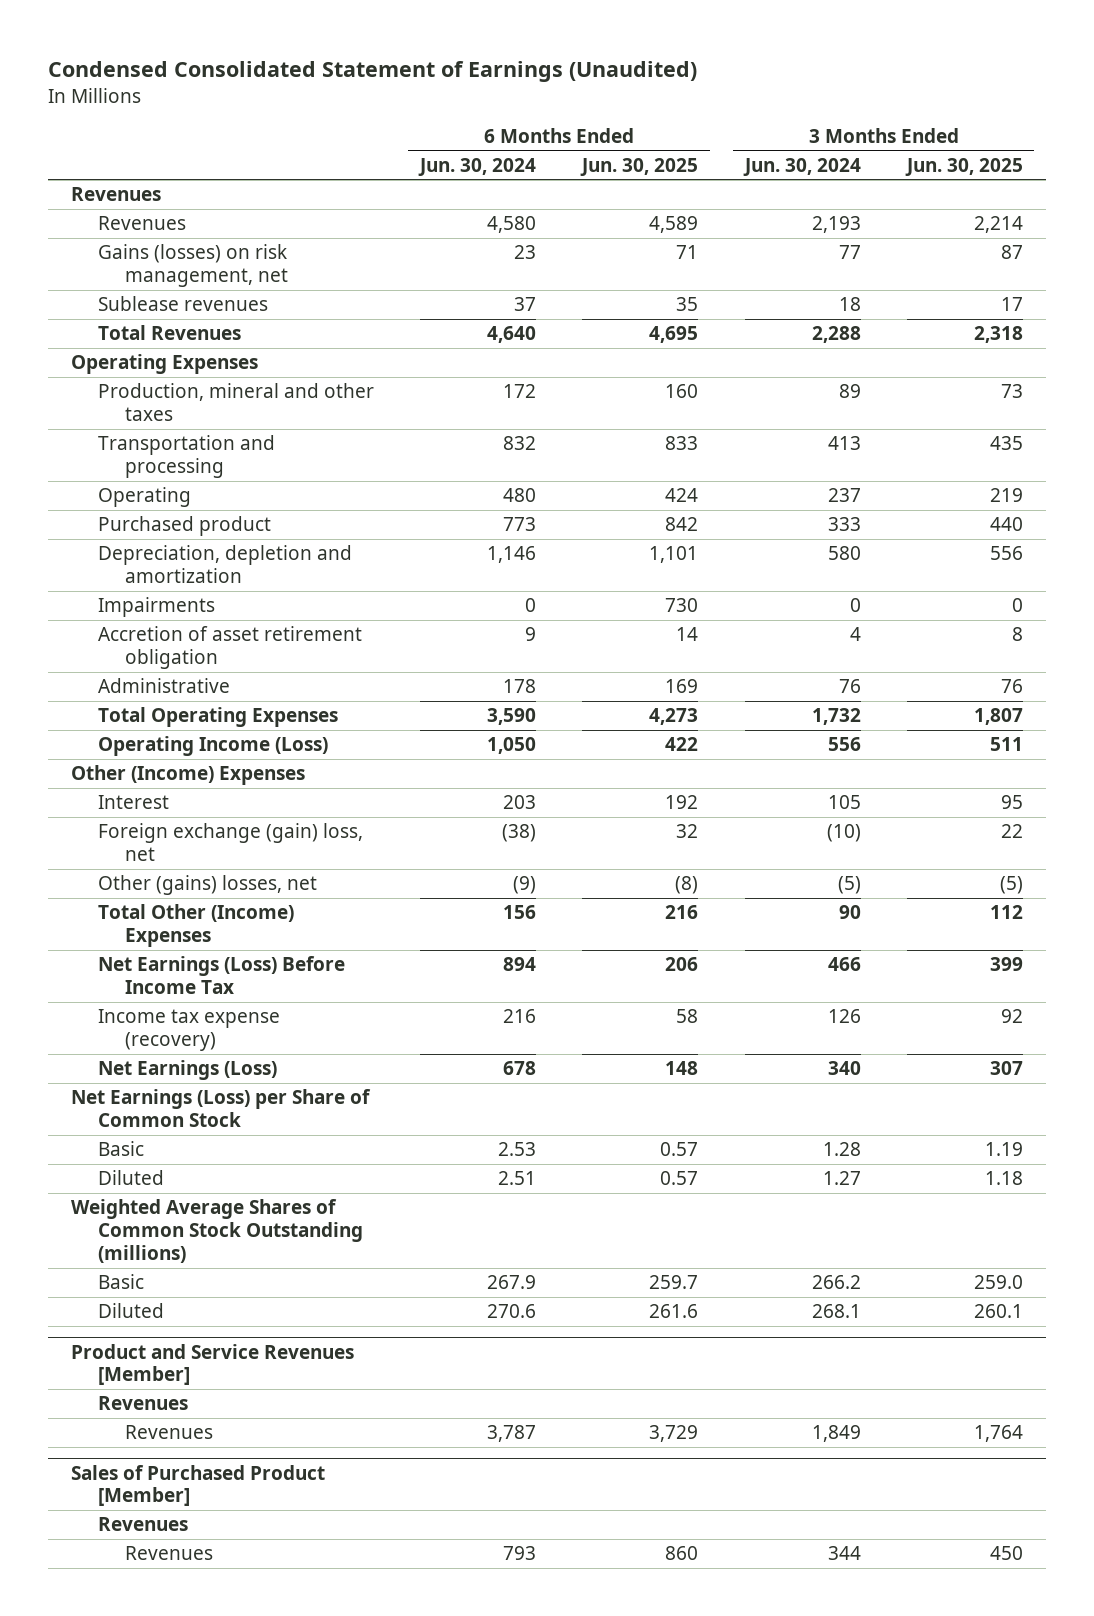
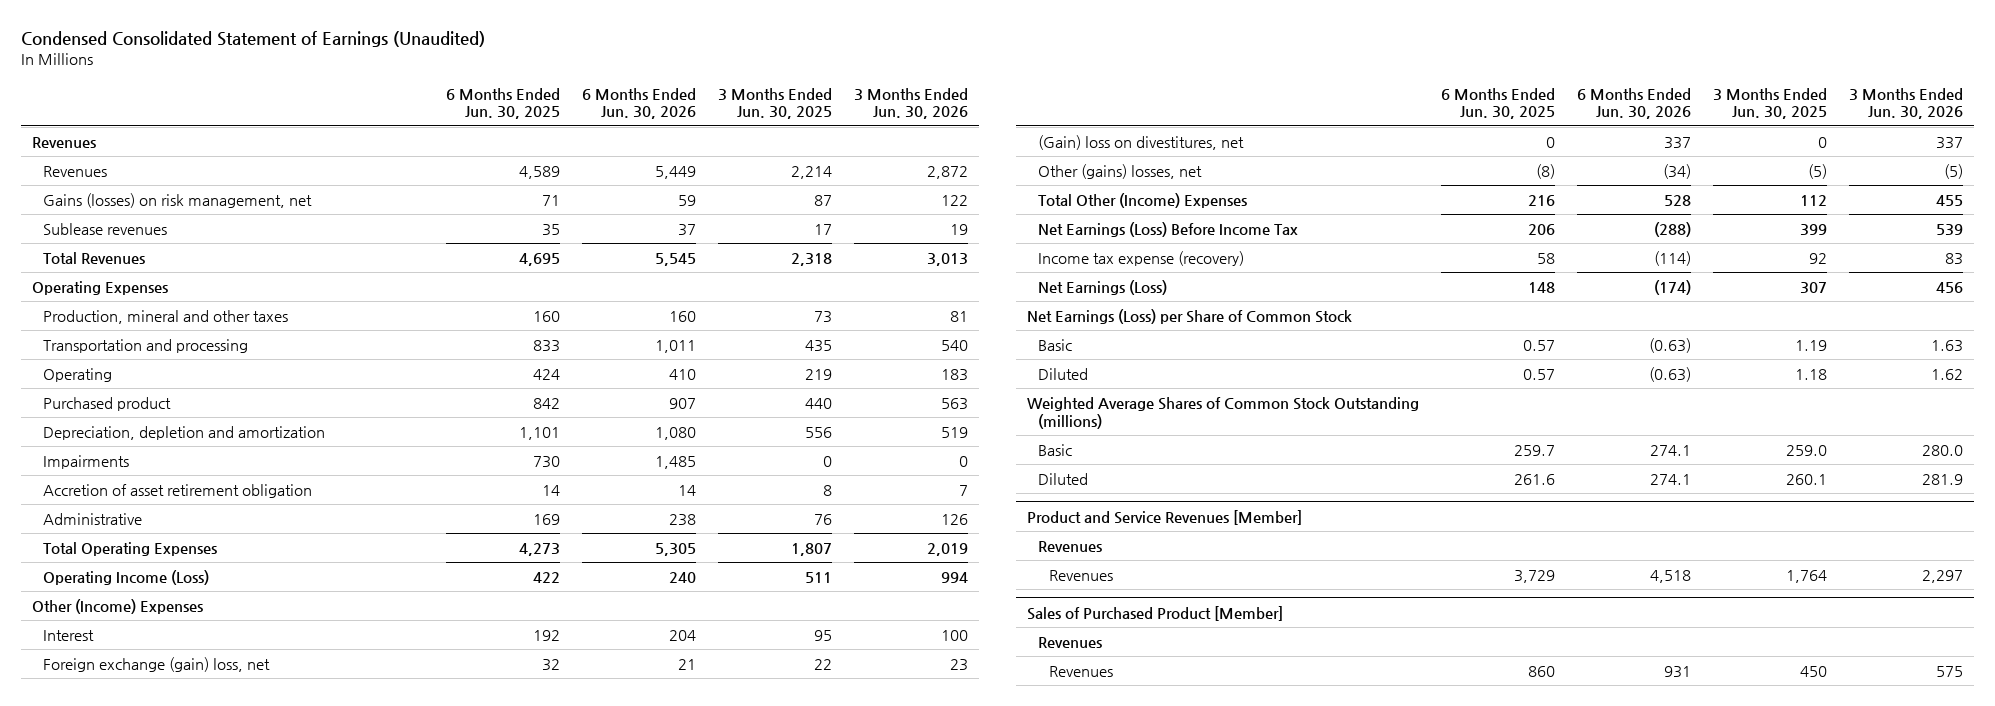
- | 6 Months Ended Jun. 30, 2024 | 6 Months Ended Jun. 30, 2025 | 3 Months Ended Jun. 30, 2024 | 3 Months Ended Jun. 30, 2025
+ | 6 Months Ended Jun. 30, 2025 | 6 Months Ended Jun. 30, 2026 | 3 Months Ended Jun. 30, 2025 | 3 Months Ended Jun. 30, 2026
+ (Gain) loss on divestitures, net | 0 | 337 | 0 | 337

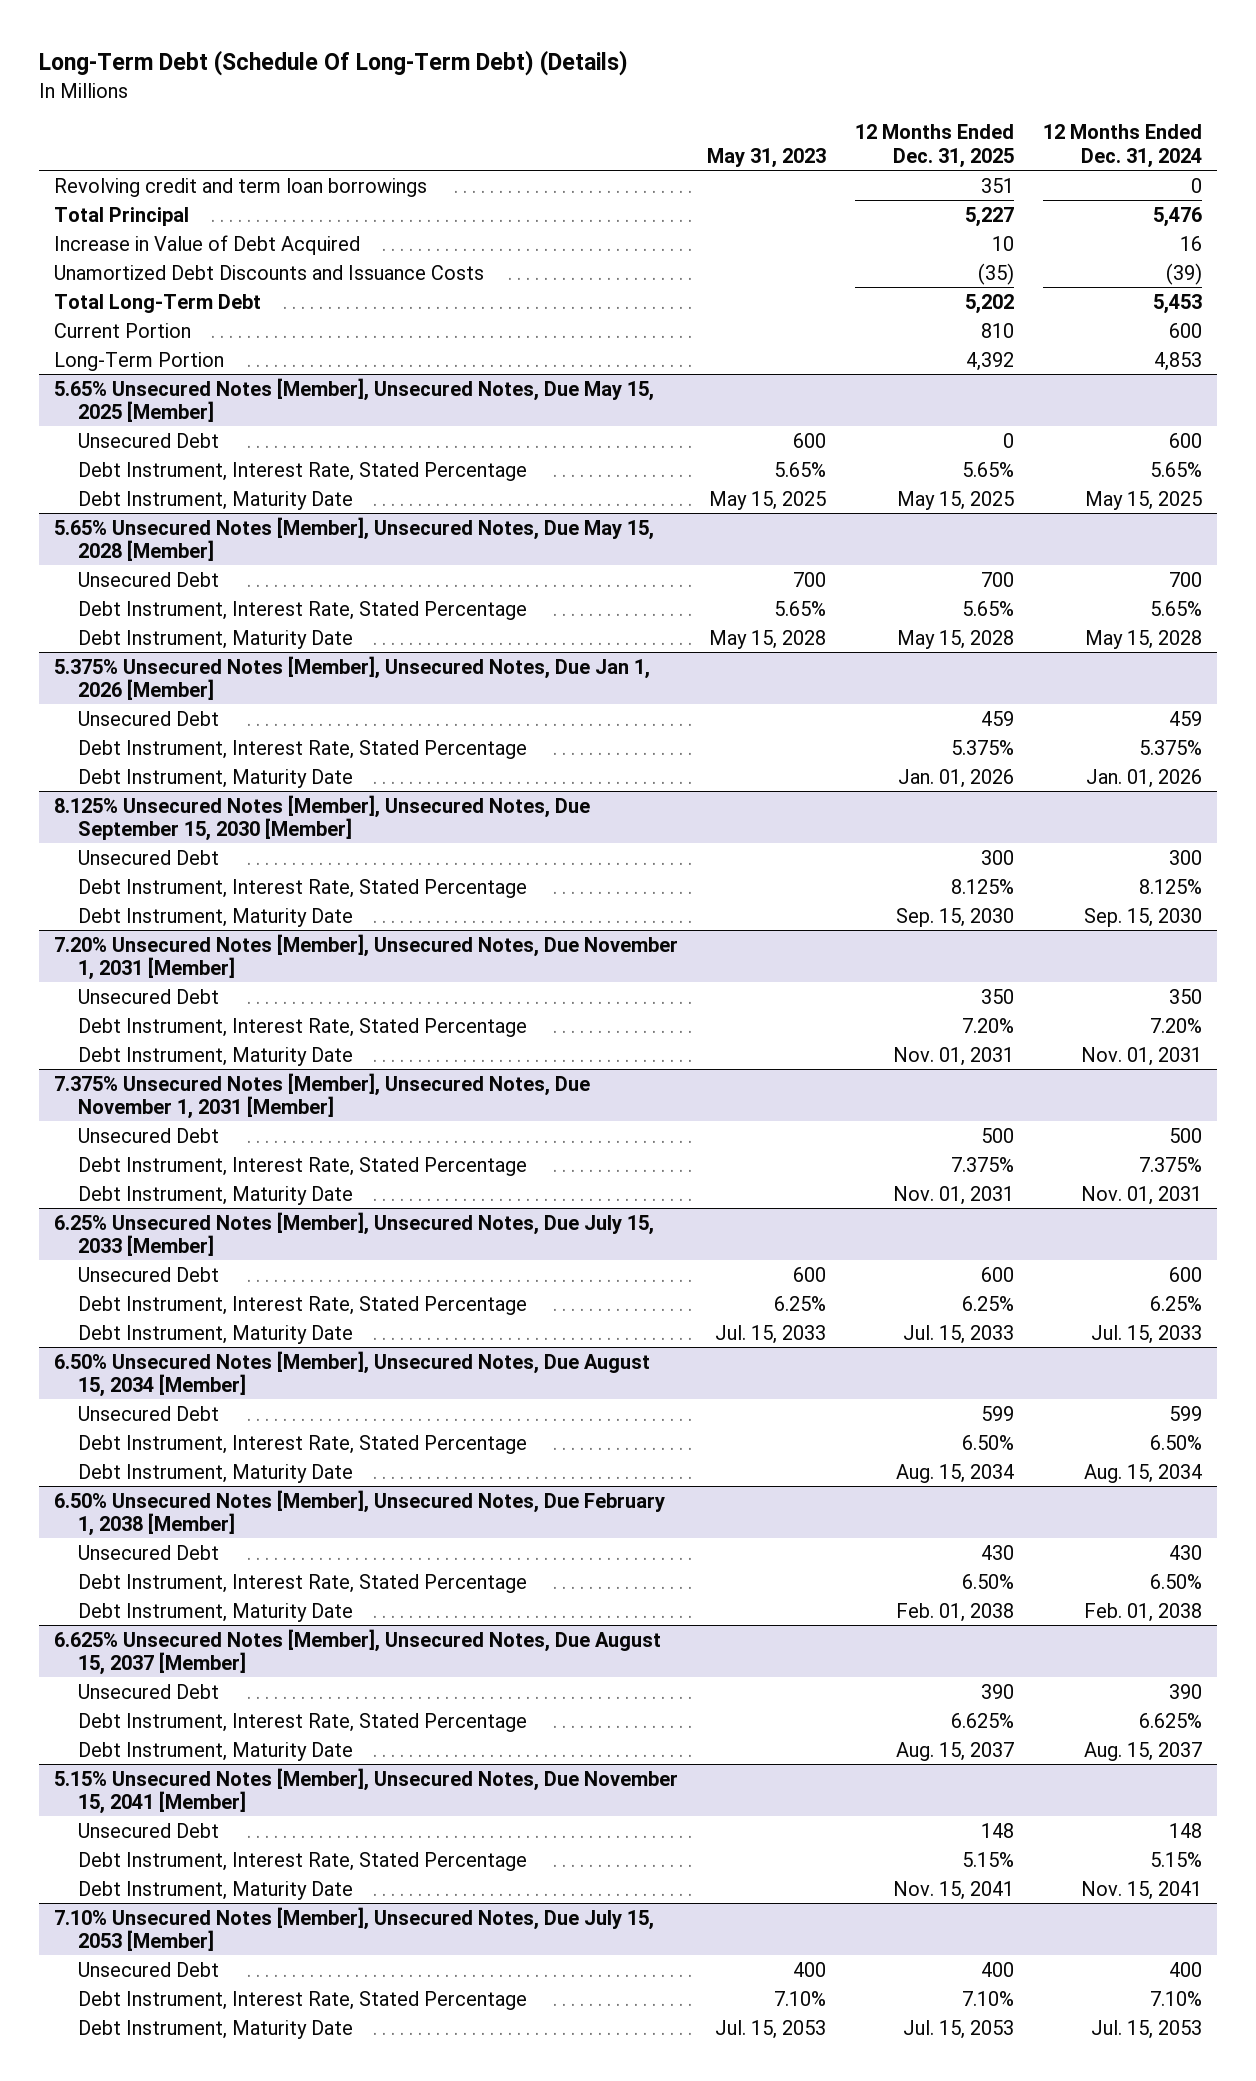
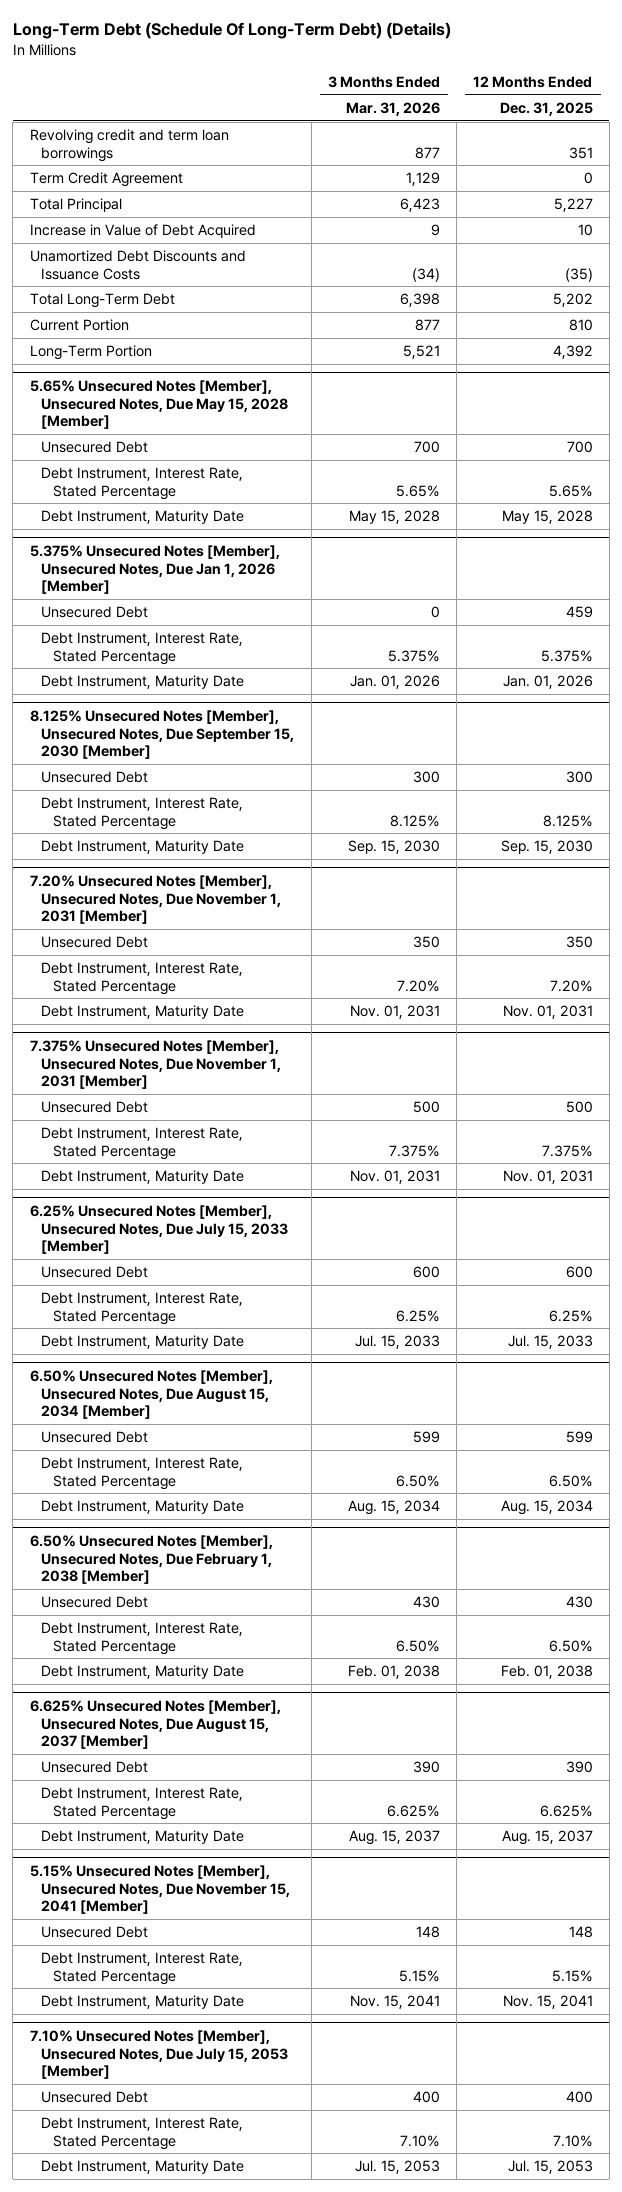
- | May 31, 2023 | 12 Months Ended Dec. 31, 2025 | 12 Months Ended Dec. 31, 2024
+ | 3 Months Ended Mar. 31, 2026 | 12 Months Ended Dec. 31, 2025
+ Term Credit Agreement | 1,129 | 0
- 5.65% Unsecured Notes [Member], Unsecured Notes, Due May 15, 2025 [Member]
- Unsecured Debt | 600 | 0 | 600
- Debt Instrument, Interest Rate, Stated Percentage | 5.65% | 5.65% | 5.65%
- Debt Instrument, Maturity Date | May 15, 2025 | May 15, 2025 | May 15, 2025

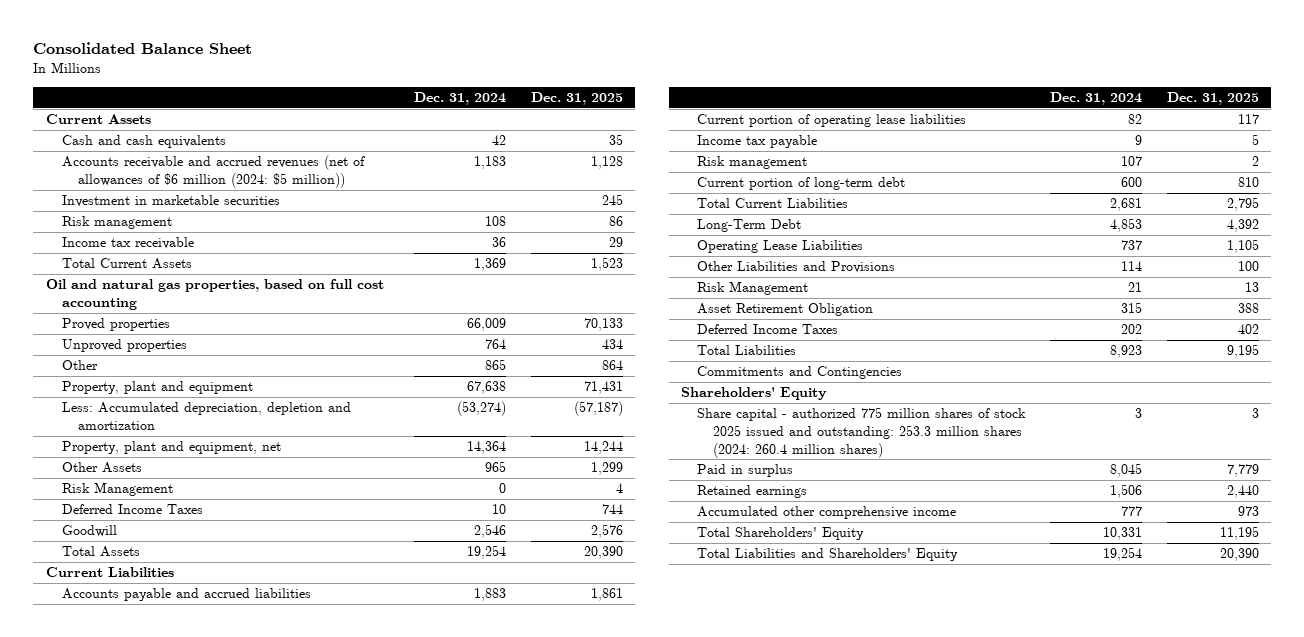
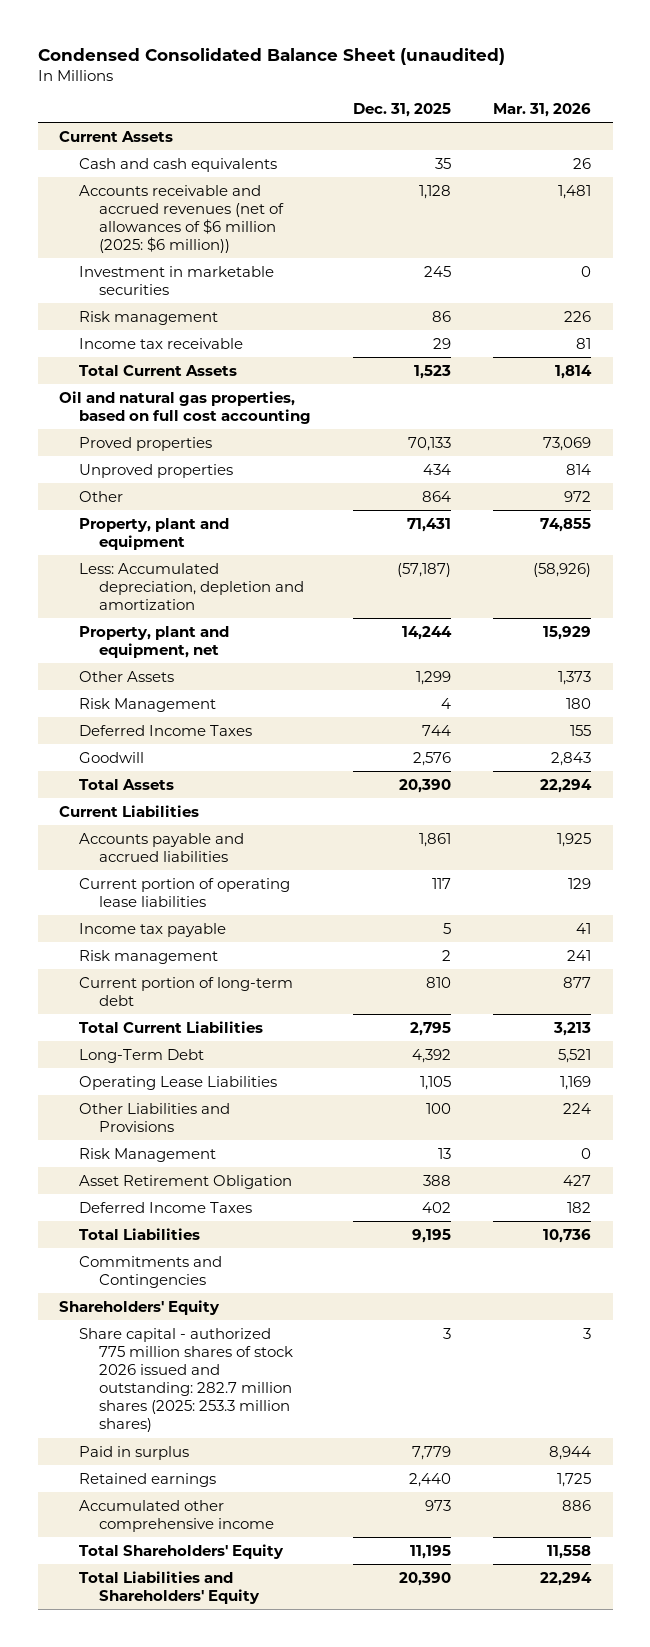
- Consolidated Balance Sheet
+ Condensed Consolidated Balance Sheet (unaudited)
- | Dec. 31, 2024 | Dec. 31, 2025
+ | Dec. 31, 2025 | Mar. 31, 2026
- Accounts receivable and accrued revenues (net of allowances of $6 million (2024: $5 million)) | 1,183 | 1,128
+ Accounts receivable and accrued revenues (net of allowances of $6 million (2025: $6 million)) | 1,128 | 1,481
- Share capital - authorized 775 million shares of stock 2025 issued and outstanding: 253.3 million shares (2024: 260.4 million shares) | 3 | 3
+ Share capital - authorized 775 million shares of stock 2026 issued and outstanding: 282.7 million shares (2025: 253.3 million shares) | 3 | 3

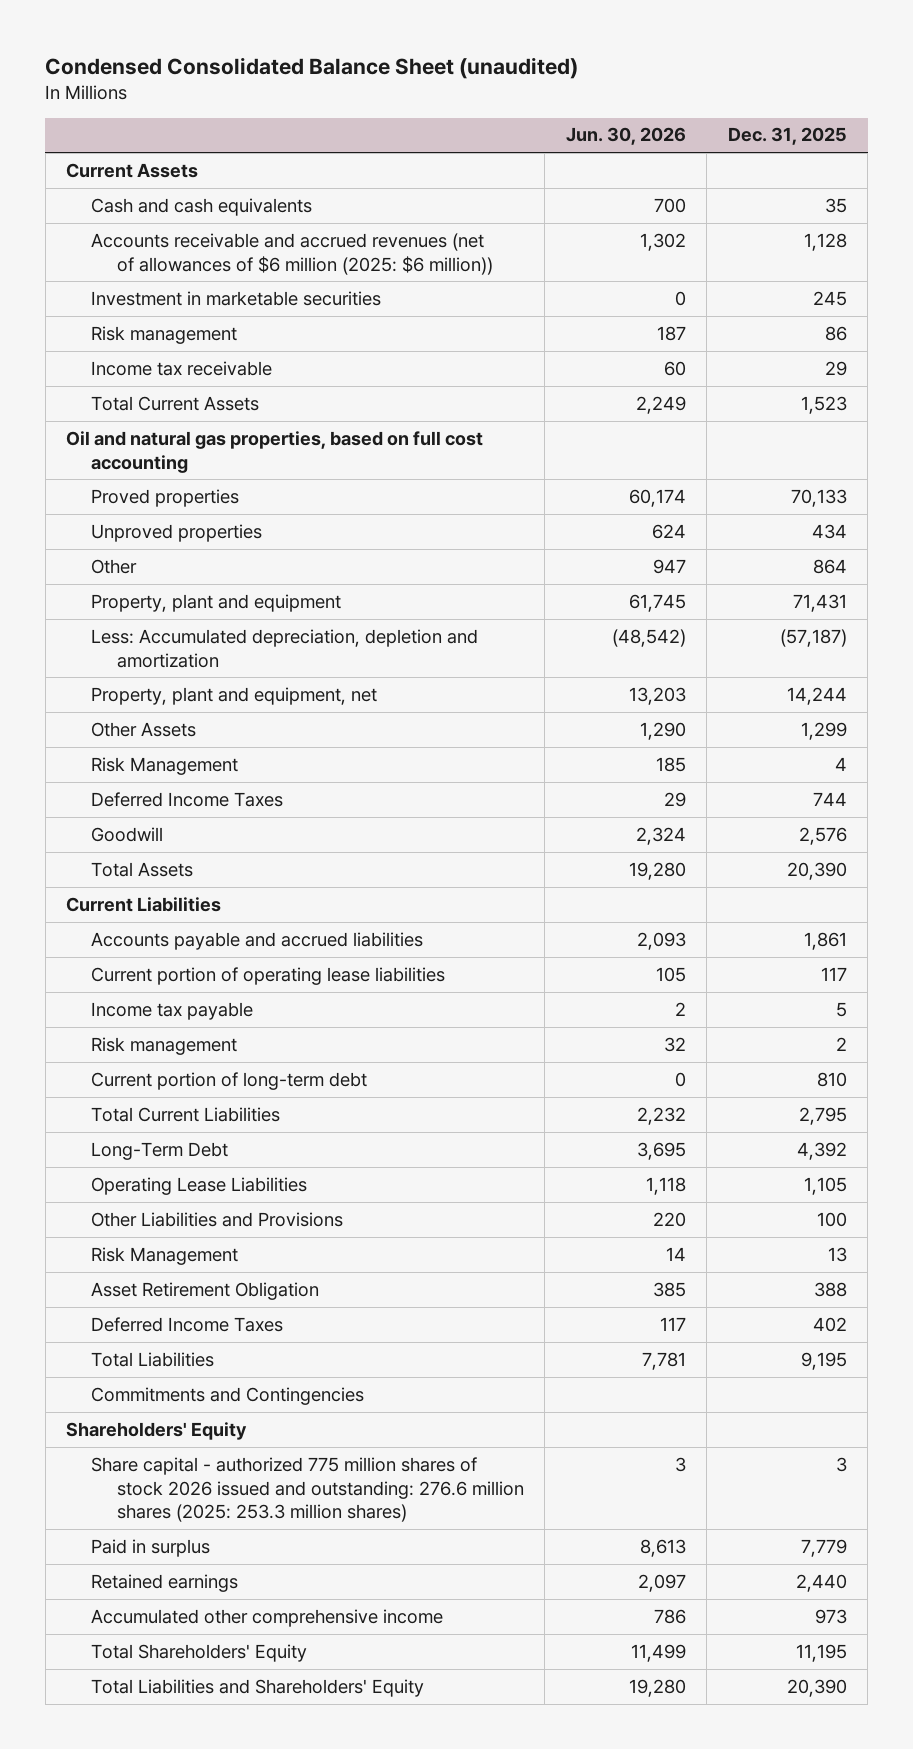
- | Dec. 31, 2025 | Mar. 31, 2026
+ | Jun. 30, 2026 | Dec. 31, 2025
- Share capital - authorized 775 million shares of stock 2026 issued and outstanding: 282.7 million shares (2025: 253.3 million shares) | 3 | 3
+ Share capital - authorized 775 million shares of stock 2026 issued and outstanding: 276.6 million shares (2025: 253.3 million shares) | 3 | 3

